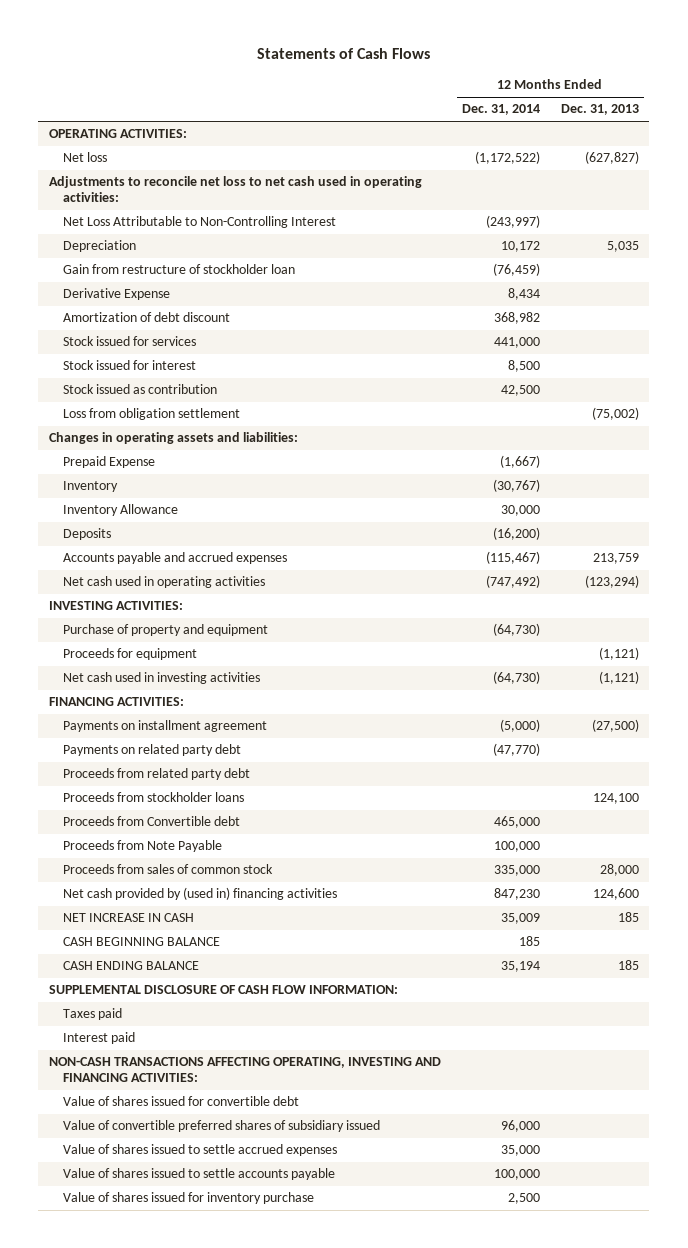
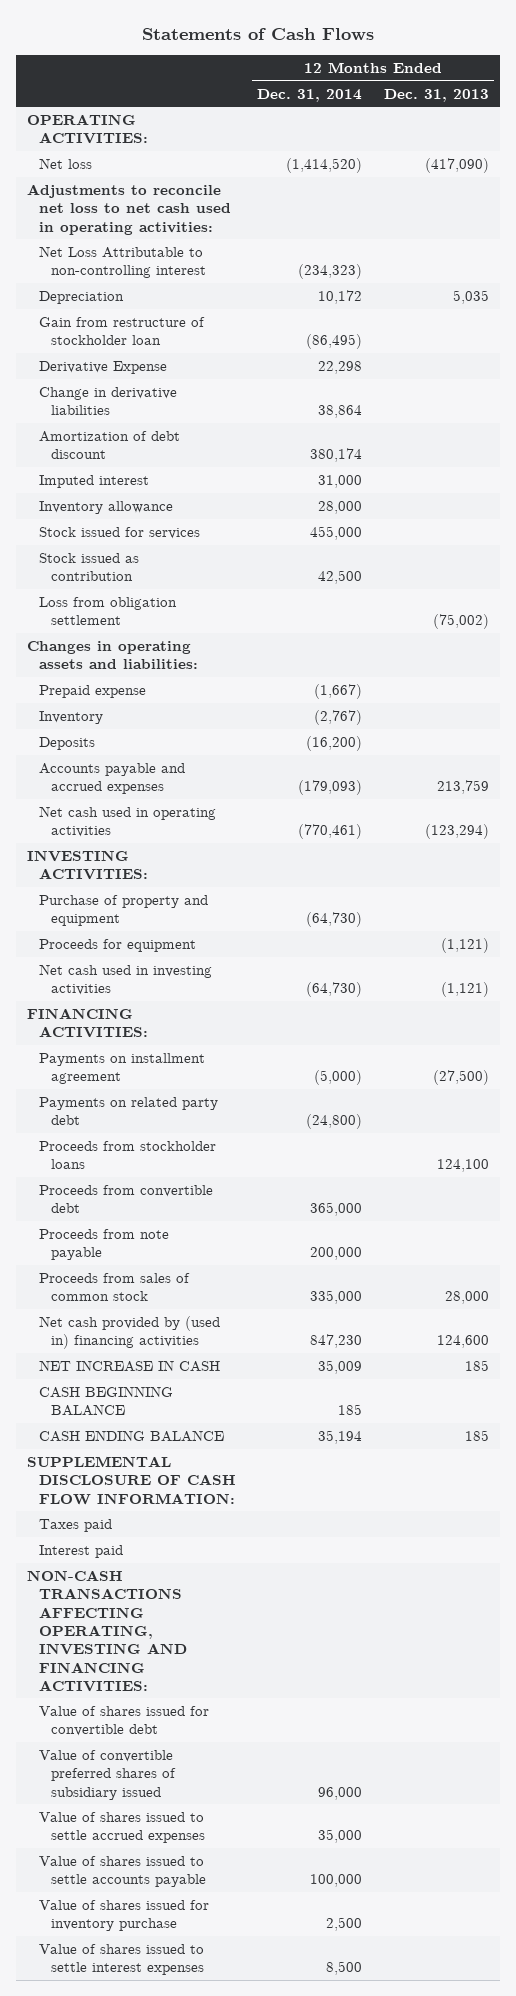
- Net loss | (1,172,522) | (627,827)
+ Net loss | (1,414,520) | (417,090)
- Net Loss Attributable to Non-Controlling Interest | (243,997) |
+ Net Loss Attributable to non-controlling interest | (234,323) |
- Gain from restructure of stockholder loan | (76,459) |
- Derivative Expense | 8,434 |
- Amortization of debt discount | 368,982 |
- Stock issued for services | 441,000 |
- Stock issued for interest | 8,500 |
+ Gain from restructure of stockholder loan | (86,495) |
+ Derivative Expense | 22,298 |
+ Change in derivative liabilities | 38,864 |
+ Amortization of debt discount | 380,174 |
+ Imputed interest | 31,000 |
+ Inventory allowance | 28,000 |
+ Stock issued for services | 455,000 |
- Prepaid Expense | (1,667) |
- Inventory | (30,767) |
- Inventory Allowance | 30,000 |
+ Prepaid expense | (1,667) |
+ Inventory | (2,767) |
- Accounts payable and accrued expenses | (115,467) | 213,759
- Net cash used in operating activities | (747,492) | (123,294)
+ Accounts payable and accrued expenses | (179,093) | 213,759
+ Net cash used in operating activities | (770,461) | (123,294)
- Payments on related party debt | (47,770) |
- Proceeds from related party debt
+ Payments on related party debt | (24,800) |
- Proceeds from Convertible debt | 465,000 |
- Proceeds from Note Payable | 100,000 |
+ Proceeds from convertible debt | 365,000 |
+ Proceeds from note payable | 200,000 |
+ Value of shares issued to settle interest expenses | 8,500 |

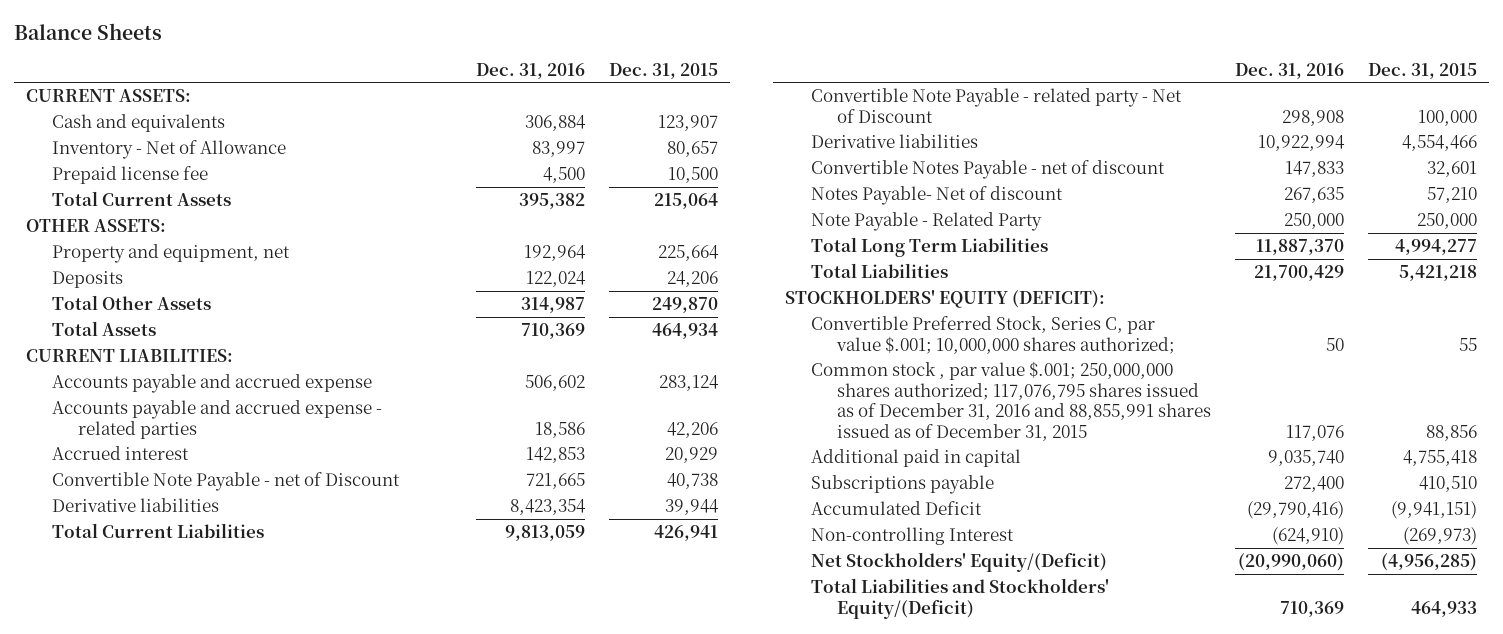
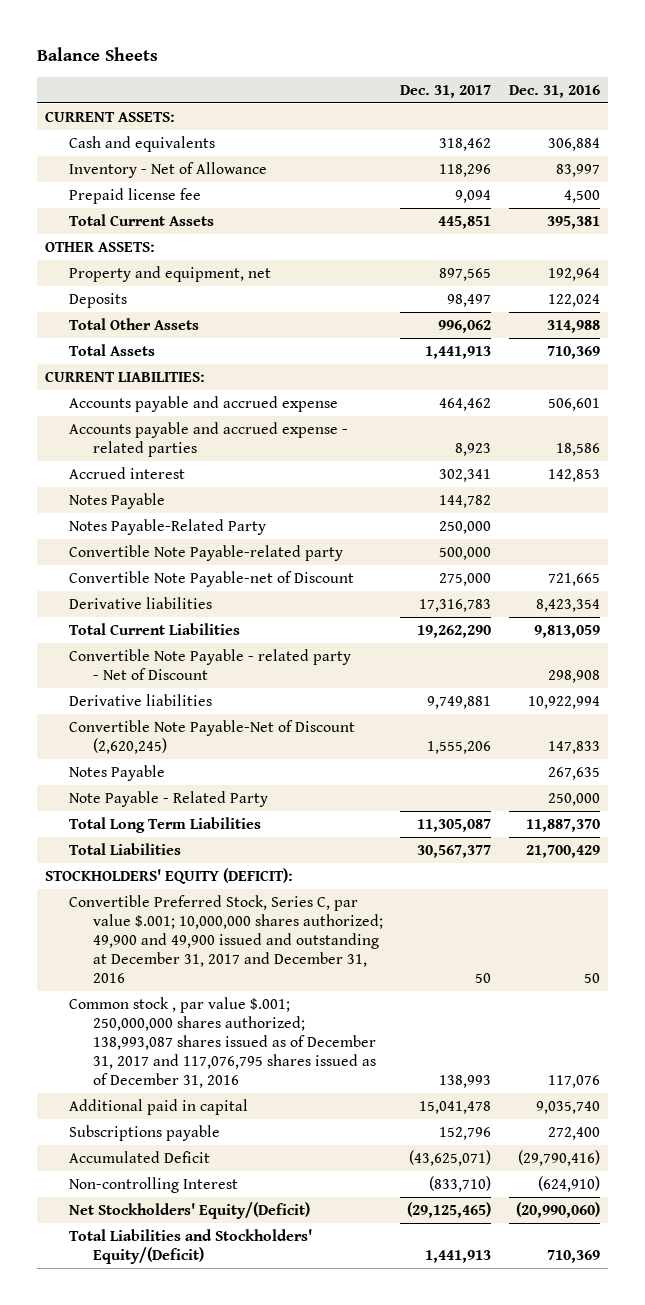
- | Dec. 31, 2016 | Dec. 31, 2015
+ | Dec. 31, 2017 | Dec. 31, 2016
- Total Current Assets | 395,382 | 215,064
+ Total Current Assets | 445,851 | 395,381
- Total Other Assets | 314,987 | 249,870
+ Total Other Assets | 996,062 | 314,988
- Accounts payable and accrued expense | 506,602 | 283,124
+ Accounts payable and accrued expense | 464,462 | 506,601
- Convertible Note Payable - net of Discount | 721,665 | 40,738
+ Notes Payable | 144,782 |
+ Notes Payable-Related Party | 250,000 |
+ Convertible Note Payable-related party | 500,000 |
+ Convertible Note Payable-net of Discount | 275,000 | 721,665
- Convertible Notes Payable - net of discount | 147,833 | 32,601
- Notes Payable- Net of discount | 267,635 | 57,210
+ Convertible Note Payable-Net of Discount (2,620,245) | 1,555,206 | 147,833
+ Notes Payable | | 267,635
- Convertible Preferred Stock, Series C, par value $.001; 10,000,000 shares authorized; | 50 | 55
- Common stock , par value $.001; 250,000,000 shares authorized; 117,076,795 shares issued as of December 31, 2016 and 88,855,991 shares issued as of December 31, 2015 | 117,076 | 88,856
+ Convertible Preferred Stock, Series C, par value $.001; 10,000,000 shares authorized; 49,900 and 49,900 issued and outstanding at December 31, 2017 and December 31, 2016 | 50 | 50
+ Common stock , par value $.001; 250,000,000 shares authorized; 138,993,087 shares issued as of December 31, 2017 and 117,076,795 shares issued as of December 31, 2016 | 138,993 | 117,076

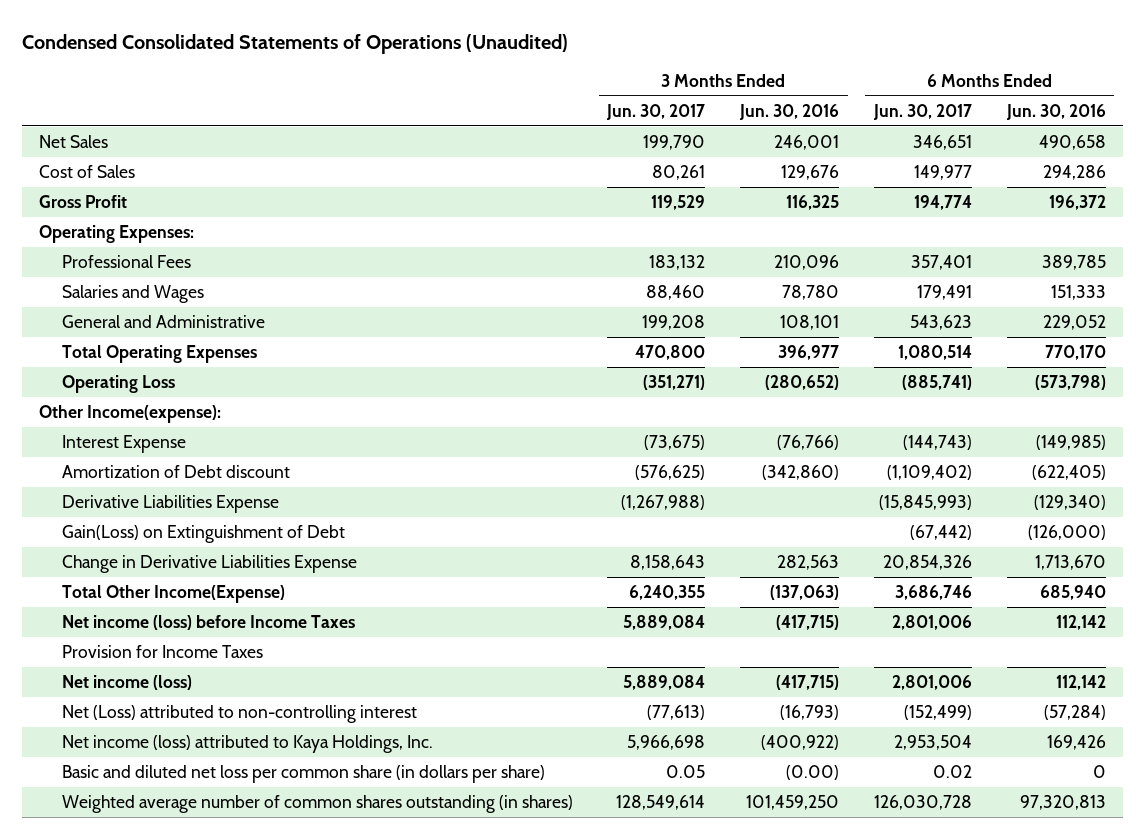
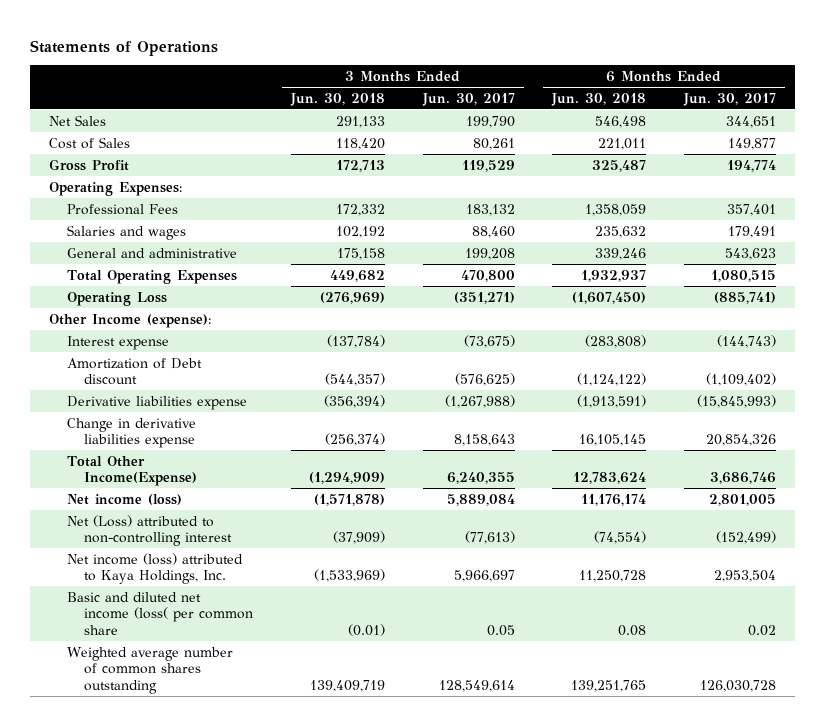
- Condensed Consolidated Statements of Operations (Unaudited)
+ Statements of Operations
- | 3 Months Ended Jun. 30, 2017 | 3 Months Ended Jun. 30, 2016 | 6 Months Ended Jun. 30, 2017 | 6 Months Ended Jun. 30, 2016
+ | 3 Months Ended Jun. 30, 2018 | 3 Months Ended Jun. 30, 2017 | 6 Months Ended Jun. 30, 2018 | 6 Months Ended Jun. 30, 2017
- Net Sales | 199,790 | 246,001 | 346,651 | 490,658
- Cost of Sales | 80,261 | 129,676 | 149,977 | 294,286
+ Net Sales | 291,133 | 199,790 | 546,498 | 344,651
+ Cost of Sales | 118,420 | 80,261 | 221,011 | 149,877
- Salaries and Wages | 88,460 | 78,780 | 179,491 | 151,333
- General and Administrative | 199,208 | 108,101 | 543,623 | 229,052
- Total Operating Expenses | 470,800 | 396,977 | 1,080,514 | 770,170
+ Salaries and wages | 102,192 | 88,460 | 235,632 | 179,491
+ General and administrative | 175,158 | 199,208 | 339,246 | 543,623
+ Total Operating Expenses | 449,682 | 470,800 | 1,932,937 | 1,080,515
- Other Income(expense):
- Interest Expense | (73,675) | (76,766) | (144,743) | (149,985)
+ Other Income (expense):
+ Interest expense | (137,784) | (73,675) | (283,808) | (144,743)
- Derivative Liabilities Expense | (1,267,988) | | (15,845,993) | (129,340)
- Gain(Loss) on Extinguishment of Debt | | | (67,442) | (126,000)
- Change in Derivative Liabilities Expense | 8,158,643 | 282,563 | 20,854,326 | 1,713,670
+ Derivative liabilities expense | (356,394) | (1,267,988) | (1,913,591) | (15,845,993)
+ Change in derivative liabilities expense | (256,374) | 8,158,643 | 16,105,145 | 20,854,326
- Net income (loss) before Income Taxes | 5,889,084 | (417,715) | 2,801,006 | 112,142
- Provision for Income Taxes
- Net income (loss) | 5,889,084 | (417,715) | 2,801,006 | 112,142
+ Net income (loss) | (1,571,878) | 5,889,084 | 11,176,174 | 2,801,005
- Net income (loss) attributed to Kaya Holdings, Inc. | 5,966,698 | (400,922) | 2,953,504 | 169,426
- Basic and diluted net loss per common share (in dollars per share) | 0.05 | (0.00) | 0.02 | 0
- Weighted average number of common shares outstanding (in shares) | 128,549,614 | 101,459,250 | 126,030,728 | 97,320,813
+ Net income (loss) attributed to Kaya Holdings, Inc. | (1,533,969) | 5,966,697 | 11,250,728 | 2,953,504
+ Basic and diluted net income (loss( per common share | (0.01) | 0.05 | 0.08 | 0.02
+ Weighted average number of common shares outstanding | 139,409,719 | 128,549,614 | 139,251,765 | 126,030,728

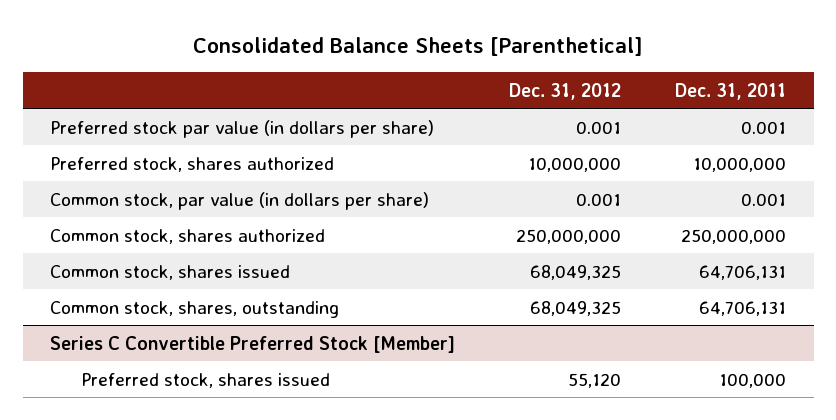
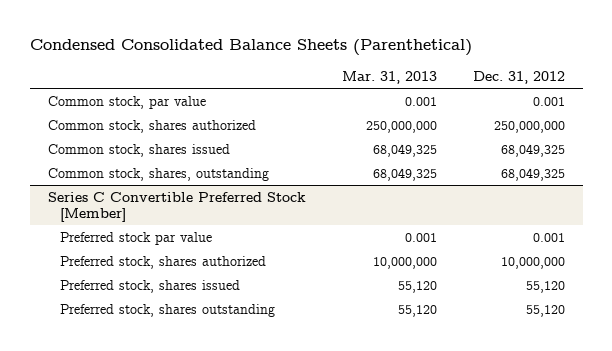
- Consolidated Balance Sheets [Parenthetical]
+ Condensed Consolidated Balance Sheets (Parenthetical)
- | Dec. 31, 2012 | Dec. 31, 2011
+ | Mar. 31, 2013 | Dec. 31, 2012
- Preferred stock par value (in dollars per share) | 0.001 | 0.001
- Preferred stock, shares authorized | 10,000,000 | 10,000,000
- Common stock, par value (in dollars per share) | 0.001 | 0.001
+ Common stock, par value | 0.001 | 0.001
@ Series C Convertible Preferred Stock [Member]
+ Preferred stock par value | 0.001 | 0.001
+ Preferred stock, shares authorized | 10,000,000 | 10,000,000
+ Preferred stock, shares outstanding | 55,120 | 55,120

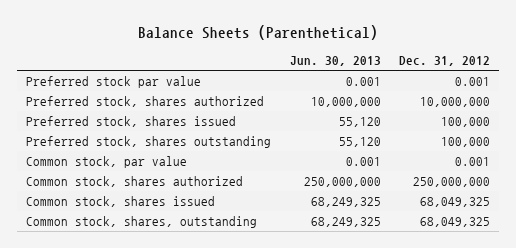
- Condensed Consolidated Balance Sheets (Parenthetical)
+ Balance Sheets (Parenthetical)
- | Mar. 31, 2013 | Dec. 31, 2012
+ | Jun. 30, 2013 | Dec. 31, 2012
+ Preferred stock par value | 0.001 | 0.001
+ Preferred stock, shares authorized | 10,000,000 | 10,000,000
+ Preferred stock, shares issued | 55,120 | 100,000
+ Preferred stock, shares outstanding | 55,120 | 100,000
- Series C Convertible Preferred Stock [Member]
- Preferred stock par value | 0.001 | 0.001
- Preferred stock, shares authorized | 10,000,000 | 10,000,000
- Preferred stock, shares issued | 55,120 | 55,120
- Preferred stock, shares outstanding | 55,120 | 55,120

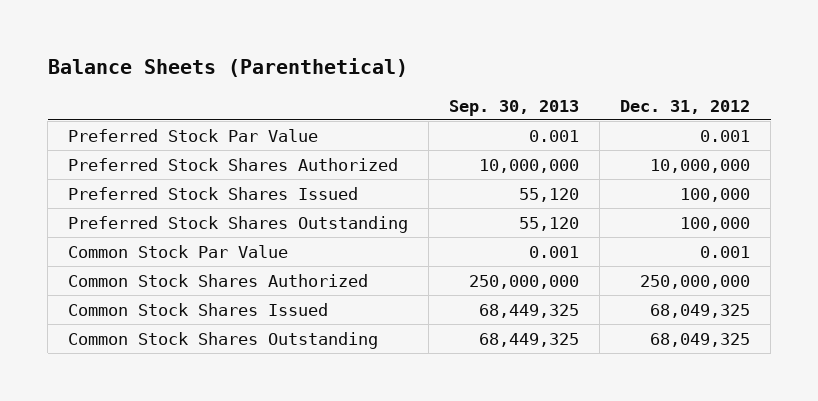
- | Jun. 30, 2013 | Dec. 31, 2012
+ | Sep. 30, 2013 | Dec. 31, 2012
- Preferred stock par value | 0.001 | 0.001
- Preferred stock, shares authorized | 10,000,000 | 10,000,000
- Preferred stock, shares issued | 55,120 | 100,000
- Preferred stock, shares outstanding | 55,120 | 100,000
- Common stock, par value | 0.001 | 0.001
- Common stock, shares authorized | 250,000,000 | 250,000,000
- Common stock, shares issued | 68,249,325 | 68,049,325
- Common stock, shares, outstanding | 68,249,325 | 68,049,325
+ Preferred Stock Par Value | 0.001 | 0.001
+ Preferred Stock Shares Authorized | 10,000,000 | 10,000,000
+ Preferred Stock Shares Issued | 55,120 | 100,000
+ Preferred Stock Shares Outstanding | 55,120 | 100,000
+ Common Stock Par Value | 0.001 | 0.001
+ Common Stock Shares Authorized | 250,000,000 | 250,000,000
+ Common Stock Shares Issued | 68,449,325 | 68,049,325
+ Common Stock Shares Outstanding | 68,449,325 | 68,049,325

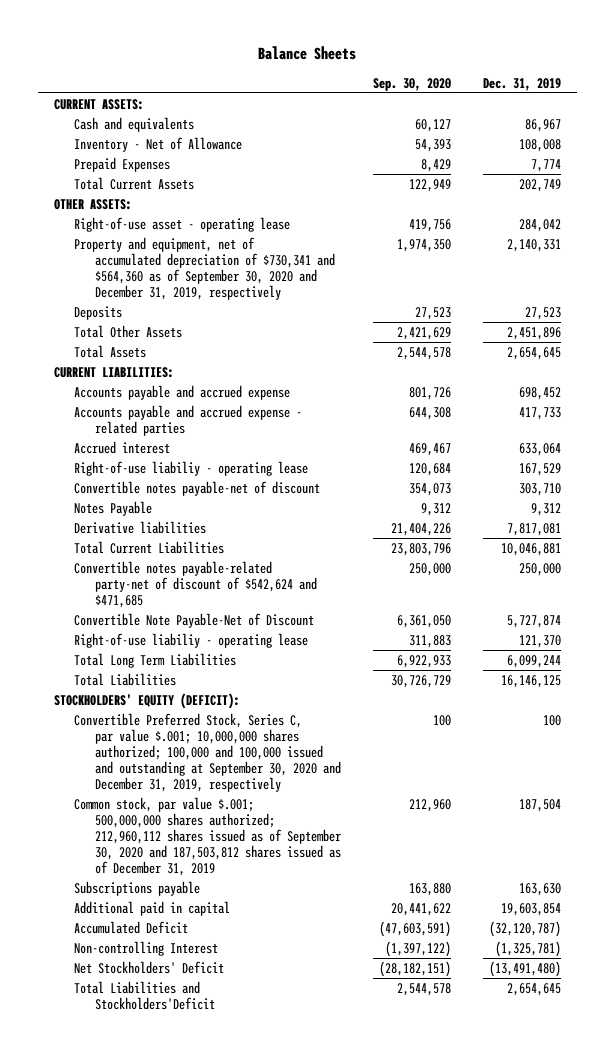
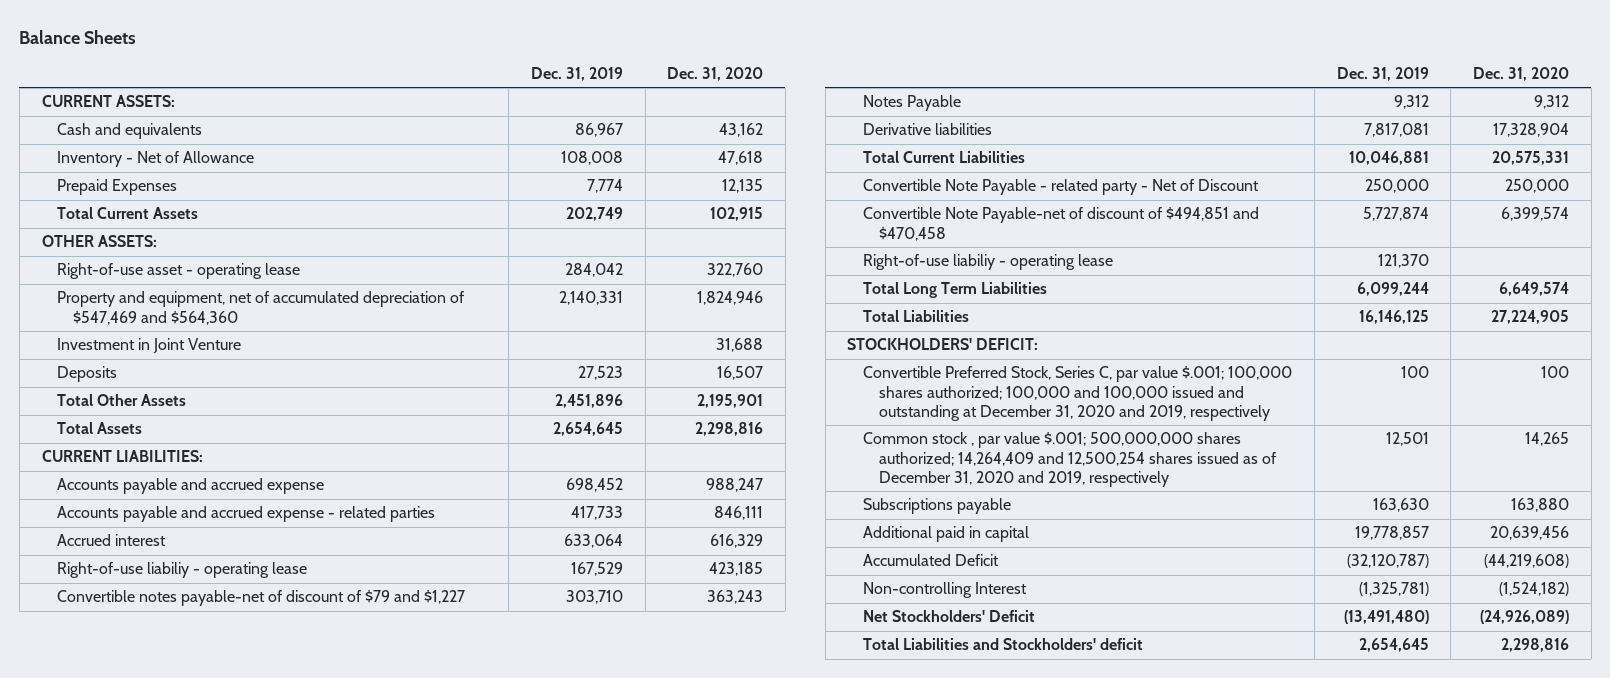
- | Sep. 30, 2020 | Dec. 31, 2019
+ | Dec. 31, 2019 | Dec. 31, 2020
- Property and equipment, net of accumulated depreciation of $730,341 and $564,360 as of September 30, 2020 and December 31, 2019, respectively | 1,974,350 | 2,140,331
+ Property and equipment, net of accumulated depreciation of $547,469 and $564,360 | 2,140,331 | 1,824,946
+ Investment in Joint Venture | | 31,688
- Convertible notes payable-net of discount | 354,073 | 303,710
+ Convertible notes payable-net of discount of $79 and $1,227 | 303,710 | 363,243
- Convertible notes payable-related party-net of discount of $542,624 and $471,685 | 250,000 | 250,000
- Convertible Note Payable-Net of Discount | 6,361,050 | 5,727,874
+ Convertible Note Payable - related party - Net of Discount | 250,000 | 250,000
+ Convertible Note Payable-net of discount of $494,851 and $470,458 | 5,727,874 | 6,399,574
- STOCKHOLDERS' EQUITY (DEFICIT):
- Convertible Preferred Stock, Series C, par value $.001; 10,000,000 shares authorized; 100,000 and 100,000 issued and outstanding at September 30, 2020 and December 31, 2019, respectively | 100 | 100
- Common stock, par value $.001; 500,000,000 shares authorized; 212,960,112 shares issued as of September 30, 2020 and 187,503,812 shares issued as of December 31, 2019 | 212,960 | 187,504
+ STOCKHOLDERS' DEFICIT:
+ Convertible Preferred Stock, Series C, par value $.001; 100,000 shares authorized; 100,000 and 100,000 issued and outstanding at December 31, 2020 and 2019, respectively | 100 | 100
+ Common stock , par value $.001; 500,000,000 shares authorized; 14,264,409 and 12,500,254 shares issued as of December 31, 2020 and 2019, respectively | 12,501 | 14,265
- Additional paid in capital | 20,441,622 | 19,603,854
+ Additional paid in capital | 19,778,857 | 20,639,456
- Total Liabilities and Stockholders'Deficit | 2,544,578 | 2,654,645
+ Total Liabilities and Stockholders' deficit | 2,654,645 | 2,298,816

